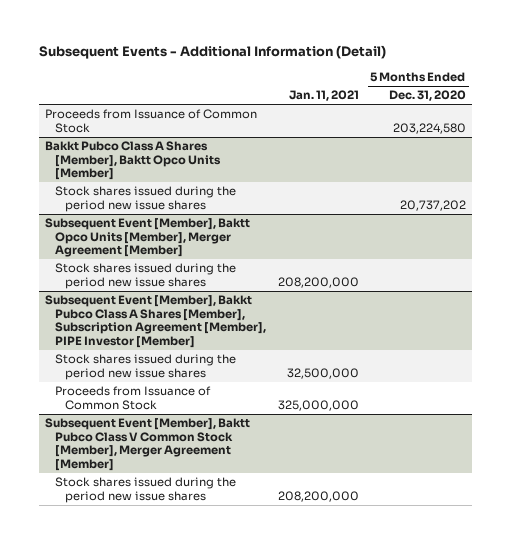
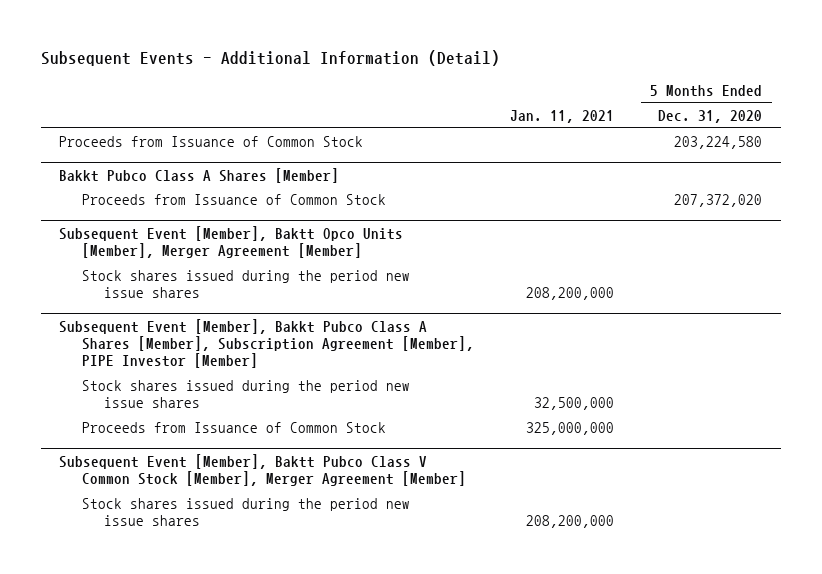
- Bakkt Pubco Class A Shares [Member], Baktt Opco Units [Member]
- Stock shares issued during the period new issue shares | | 20,737,202
+ Bakkt Pubco Class A Shares [Member]
+ Proceeds from Issuance of Common Stock | | 207,372,020

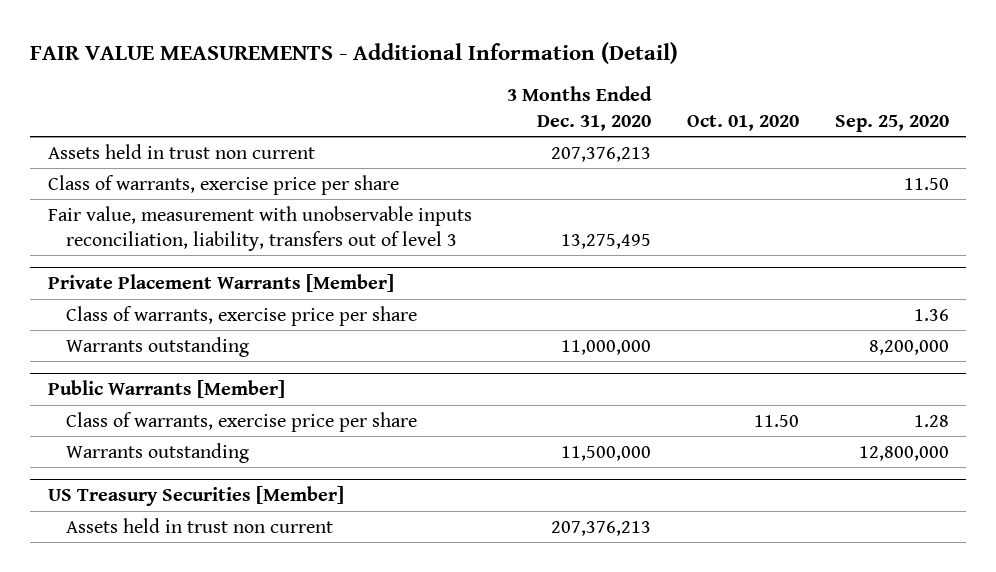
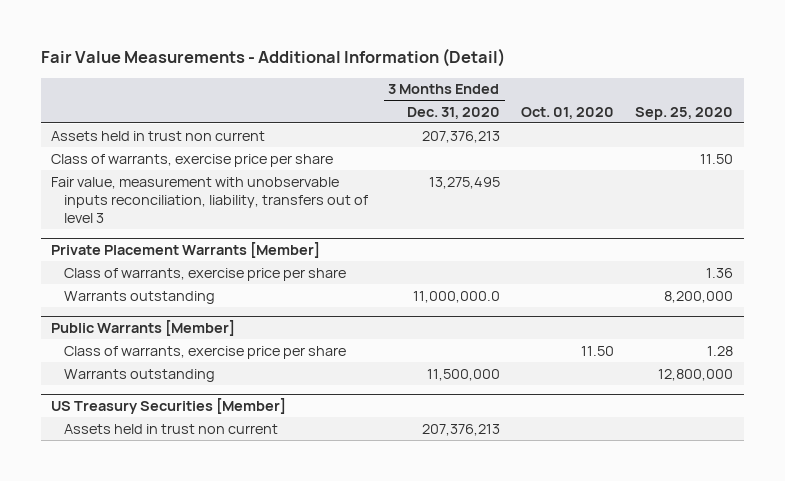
- FAIR VALUE MEASUREMENTS - Additional Information (Detail)
+ Fair Value Measurements - Additional Information (Detail)
@ Private Placement Warrants [Member]
- Warrants outstanding | 11,000,000 | | 8,200,000
+ Warrants outstanding | 11,000,000.0 | | 8,200,000

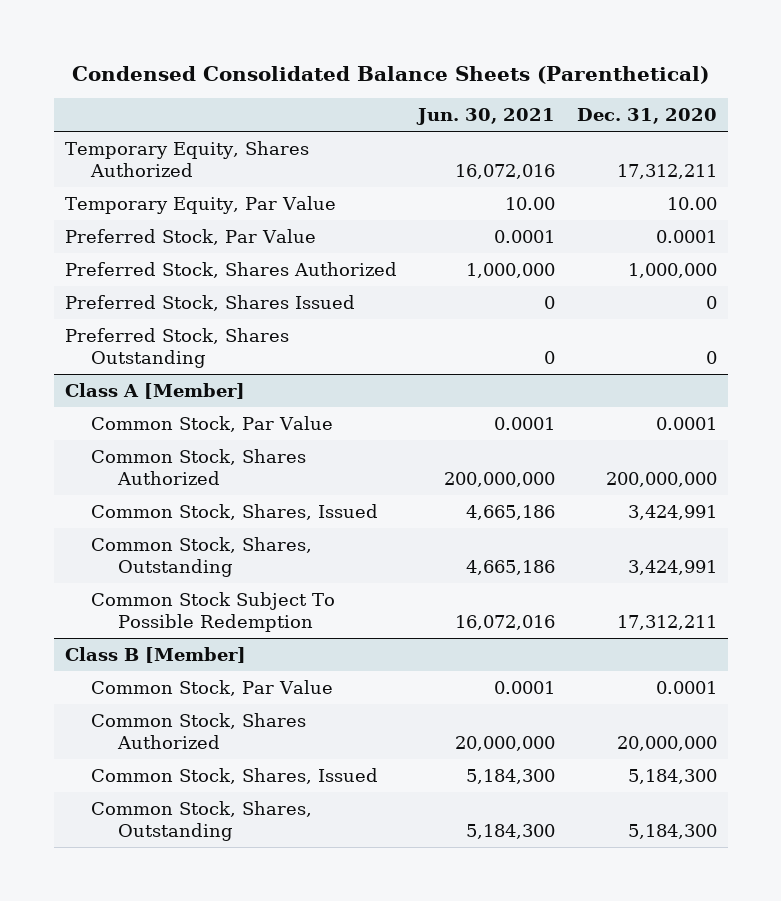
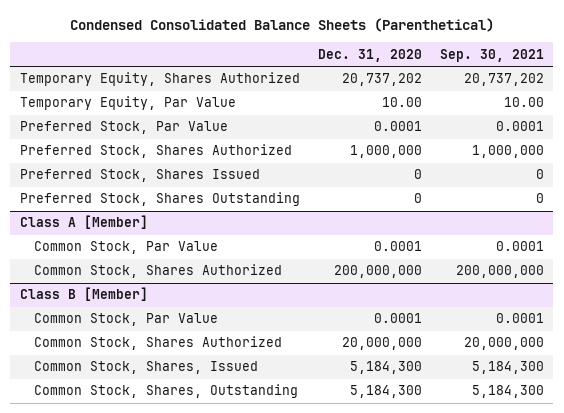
- | Jun. 30, 2021 | Dec. 31, 2020
+ | Dec. 31, 2020 | Sep. 30, 2021
- Temporary Equity, Shares Authorized | 16,072,016 | 17,312,211
+ Temporary Equity, Shares Authorized | 20,737,202 | 20,737,202
@ Class A [Member]
- Common Stock, Shares, Issued | 4,665,186 | 3,424,991
- Common Stock, Shares, Outstanding | 4,665,186 | 3,424,991
- Common Stock Subject To Possible Redemption | 16,072,016 | 17,312,211

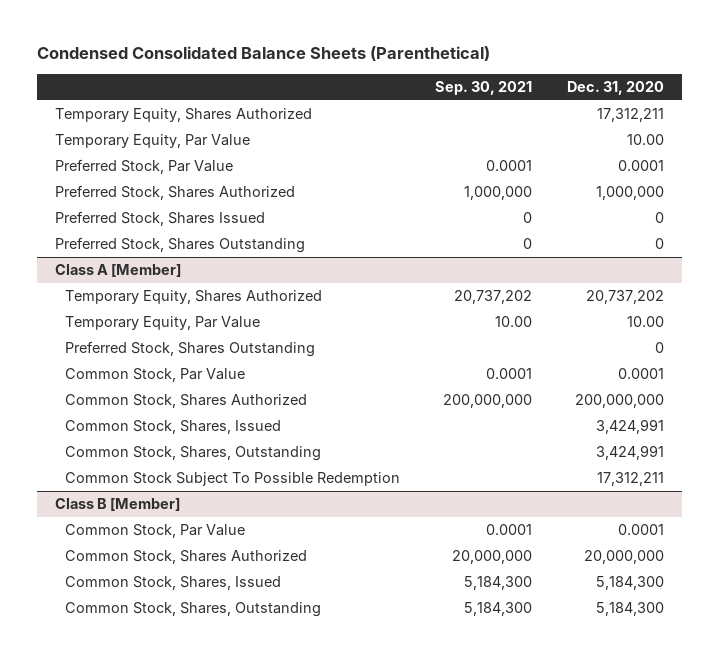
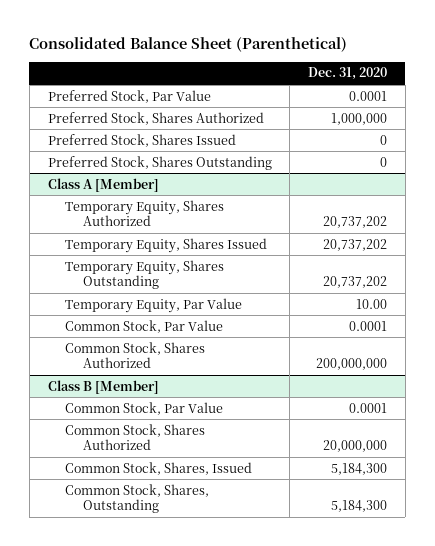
- Condensed Consolidated Balance Sheets (Parenthetical)
+ Consolidated Balance Sheet (Parenthetical)
- | Sep. 30, 2021 | Dec. 31, 2020
+ | Dec. 31, 2020
- Temporary Equity, Shares Authorized | | 17,312,211
- Temporary Equity, Par Value | | 10.00
@ Class A [Member]
+ Temporary Equity, Shares Issued | 20,737,202
+ Temporary Equity, Shares Outstanding | 20,737,202
- Preferred Stock, Shares Outstanding | | 0
- Common Stock, Shares, Issued | | 3,424,991
- Common Stock, Shares, Outstanding | | 3,424,991
- Common Stock Subject To Possible Redemption | | 17,312,211

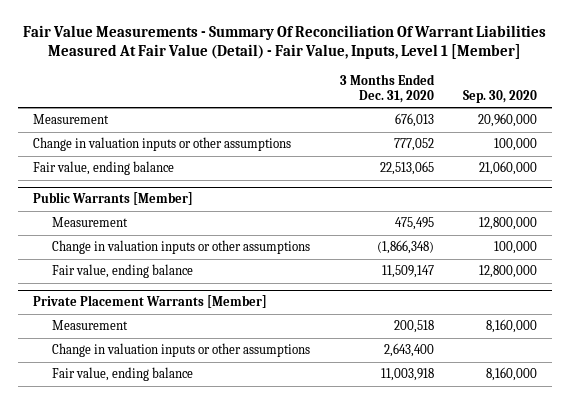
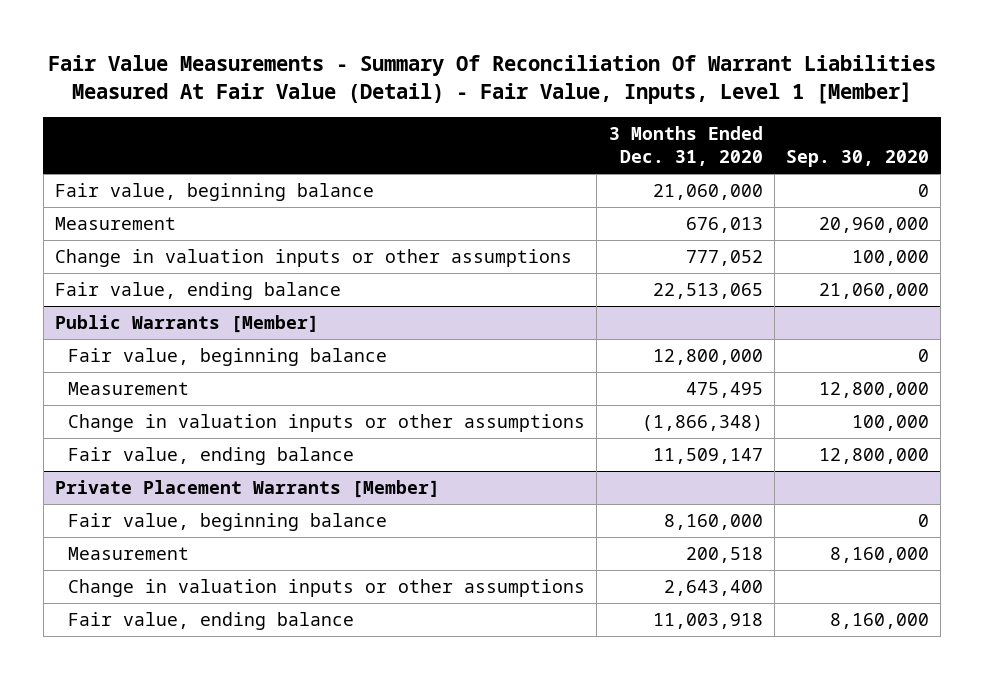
+ Fair value, beginning balance | 21,060,000 | 0
@ Public Warrants [Member]
+ Fair value, beginning balance | 12,800,000 | 0
@ Private Placement Warrants [Member]
+ Fair value, beginning balance | 8,160,000 | 0

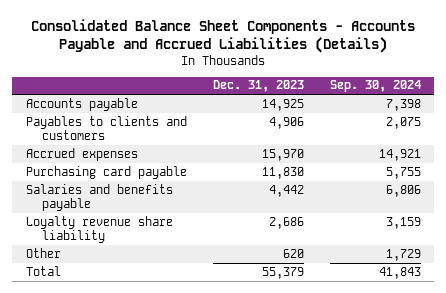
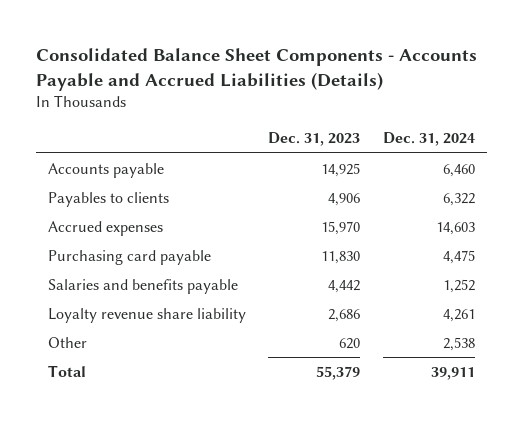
- | Dec. 31, 2023 | Sep. 30, 2024
+ | Dec. 31, 2023 | Dec. 31, 2024
- Payables to clients and customers | 4,906 | 2,075
+ Payables to clients | 4,906 | 6,322

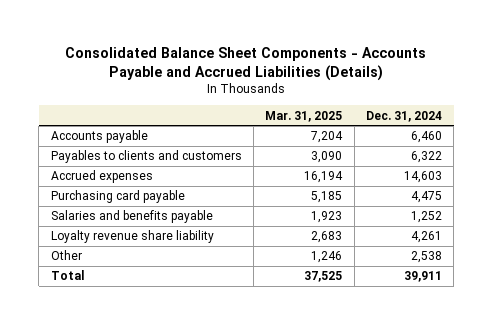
- | Dec. 31, 2023 | Dec. 31, 2024
+ | Mar. 31, 2025 | Dec. 31, 2024
- Payables to clients | 4,906 | 6,322
+ Payables to clients and customers | 3,090 | 6,322

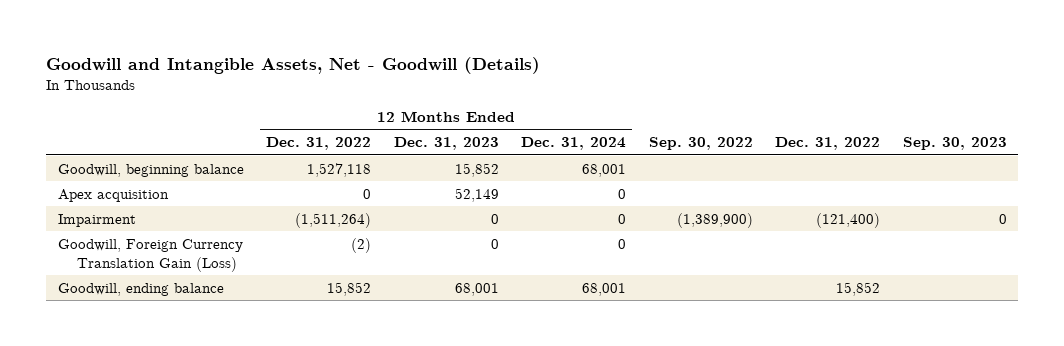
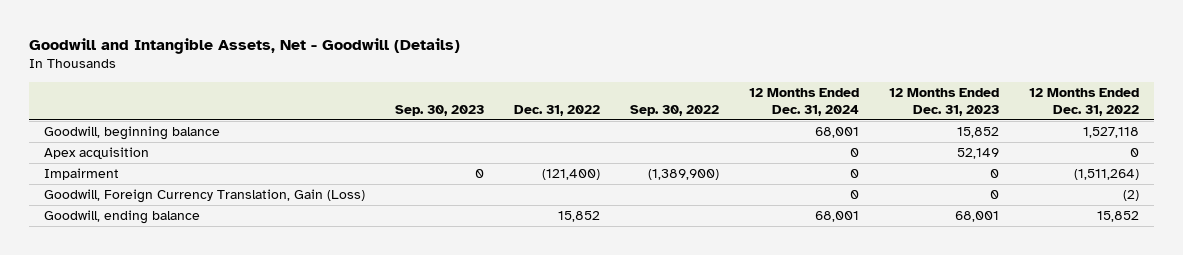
- | 12 Months Ended Dec. 31, 2022 | 12 Months Ended Dec. 31, 2023 | 12 Months Ended Dec. 31, 2024 | Sep. 30, 2022 | Dec. 31, 2022 | Sep. 30, 2023
+ | Sep. 30, 2023 | Dec. 31, 2022 | Sep. 30, 2022 | 12 Months Ended Dec. 31, 2024 | 12 Months Ended Dec. 31, 2023 | 12 Months Ended Dec. 31, 2022
- Goodwill, Foreign Currency Translation Gain (Loss) | (2) | 0 | 0 | | |
+ Goodwill, Foreign Currency Translation, Gain (Loss) | | | | 0 | 0 | (2)

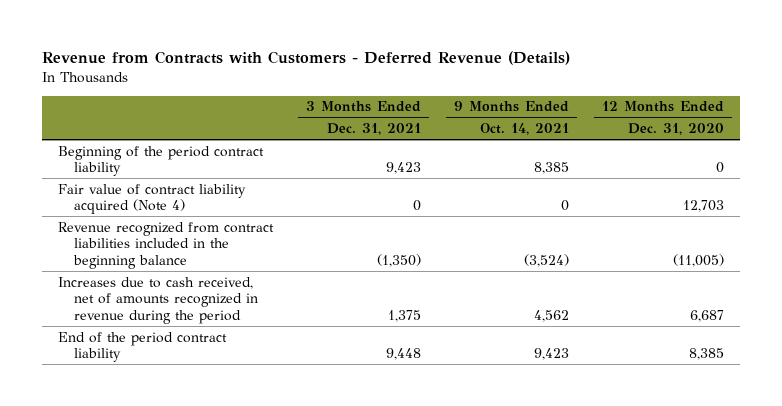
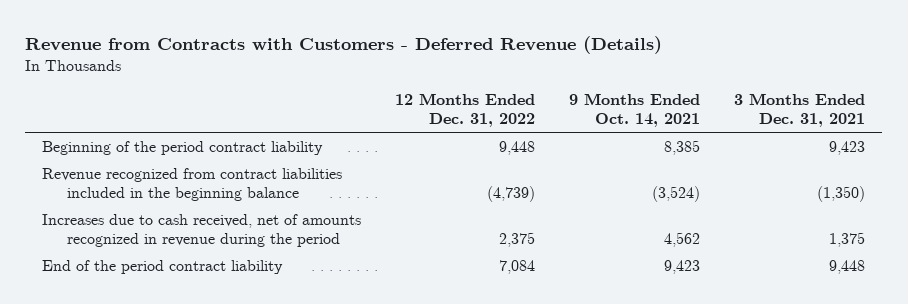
- | 3 Months Ended Dec. 31, 2021 | 9 Months Ended Oct. 14, 2021 | 12 Months Ended Dec. 31, 2020
+ | 12 Months Ended Dec. 31, 2022 | 9 Months Ended Oct. 14, 2021 | 3 Months Ended Dec. 31, 2021
- Fair value of contract liability acquired (Note 4) | 0 | 0 | 12,703

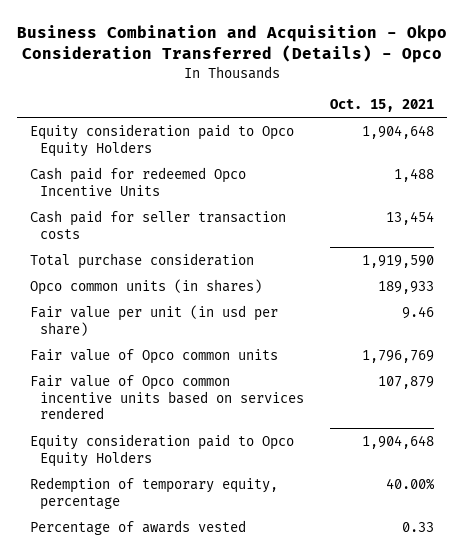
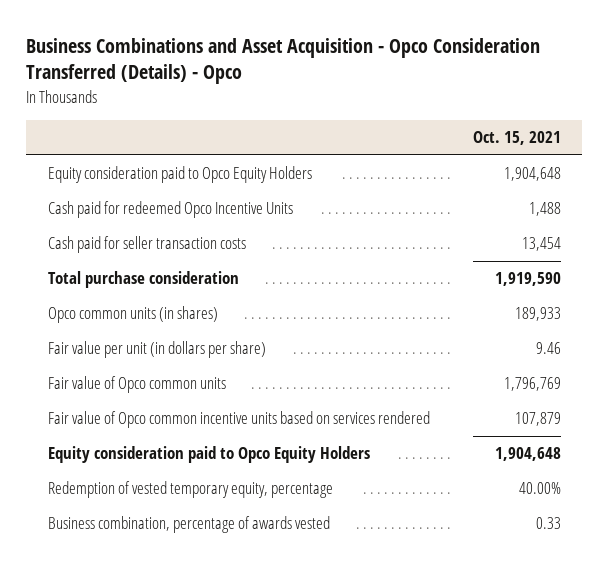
- Business Combination and Acquisition - Okpo Consideration Transferred (Details) - Opco
+ Business Combinations and Asset Acquisition - Opco Consideration Transferred (Details) - Opco
- Fair value per unit (in usd per share) | 9.46
+ Fair value per unit (in dollars per share) | 9.46
- Redemption of temporary equity, percentage | 40.00%
- Percentage of awards vested | 0.33
+ Redemption of vested temporary equity, percentage | 40.00%
+ Business combination, percentage of awards vested | 0.33

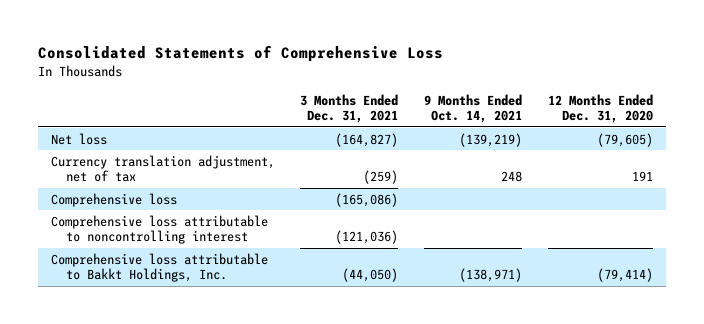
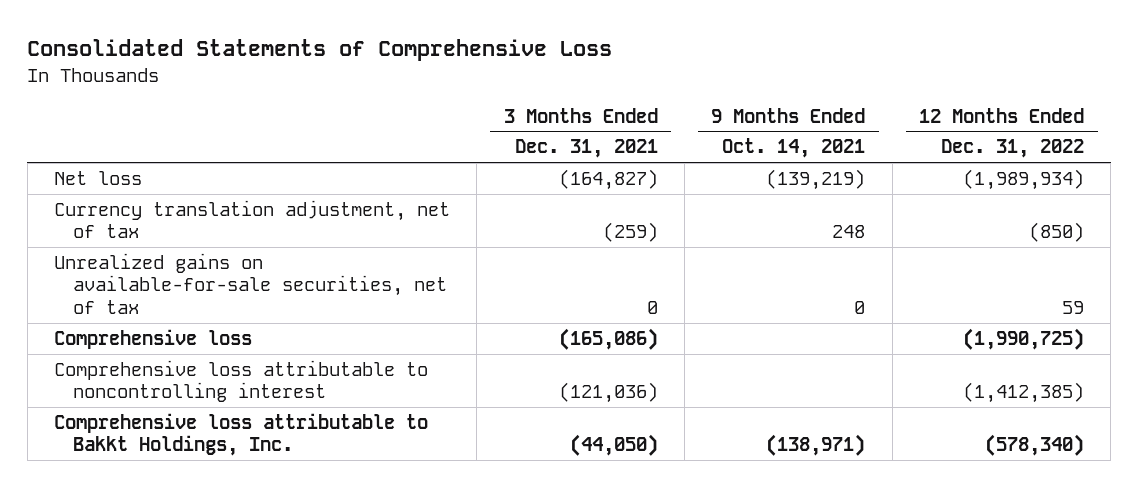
- | 3 Months Ended Dec. 31, 2021 | 9 Months Ended Oct. 14, 2021 | 12 Months Ended Dec. 31, 2020
+ | 3 Months Ended Dec. 31, 2021 | 9 Months Ended Oct. 14, 2021 | 12 Months Ended Dec. 31, 2022
+ Unrealized gains on available-for-sale securities, net of tax | 0 | 0 | 59

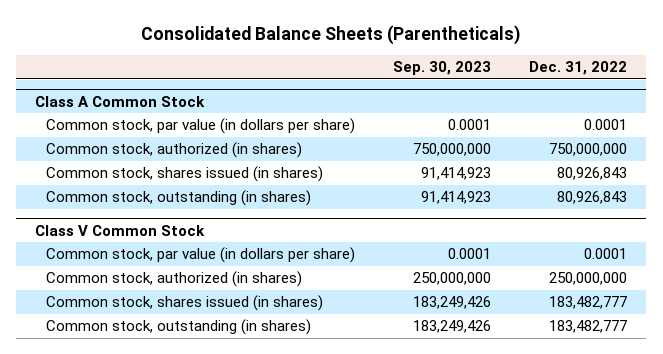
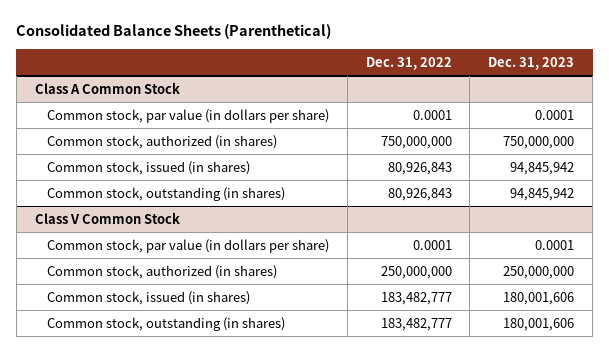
- Consolidated Balance Sheets (Parentheticals)
+ Consolidated Balance Sheets (Parenthetical)
- | Sep. 30, 2023 | Dec. 31, 2022
+ | Dec. 31, 2022 | Dec. 31, 2023
@ Class A Common Stock
- Common stock, shares issued (in shares) | 91,414,923 | 80,926,843
+ Common stock, issued (in shares) | 80,926,843 | 94,845,942
@ Class V Common Stock
- Common stock, shares issued (in shares) | 183,249,426 | 183,482,777
+ Common stock, issued (in shares) | 183,482,777 | 180,001,606

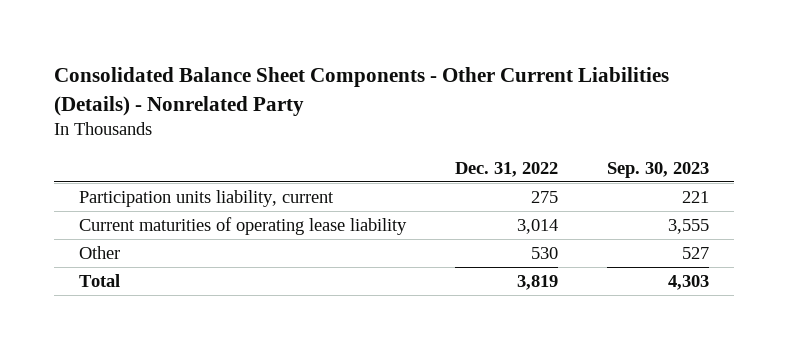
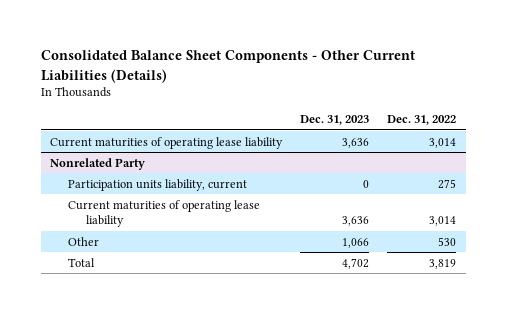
- Consolidated Balance Sheet Components - Other Current Liabilities (Details) - Nonrelated Party
+ Consolidated Balance Sheet Components - Other Current Liabilities (Details)
- | Dec. 31, 2022 | Sep. 30, 2023
+ | Dec. 31, 2023 | Dec. 31, 2022
+ Current maturities of operating lease liability | 3,636 | 3,014
+ Nonrelated Party

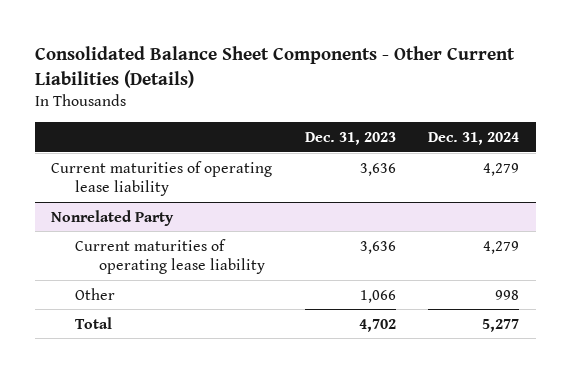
- | Dec. 31, 2023 | Dec. 31, 2022
+ | Dec. 31, 2023 | Dec. 31, 2024
@ Nonrelated Party
- Participation units liability, current | 0 | 275

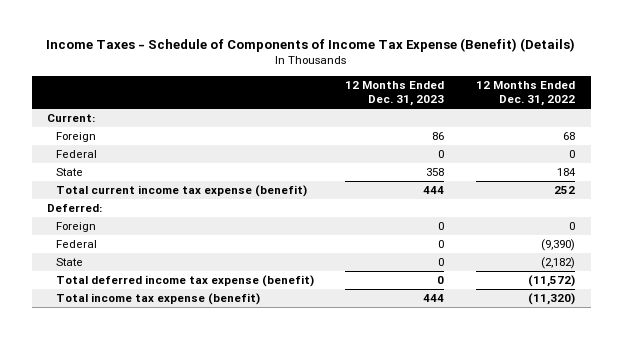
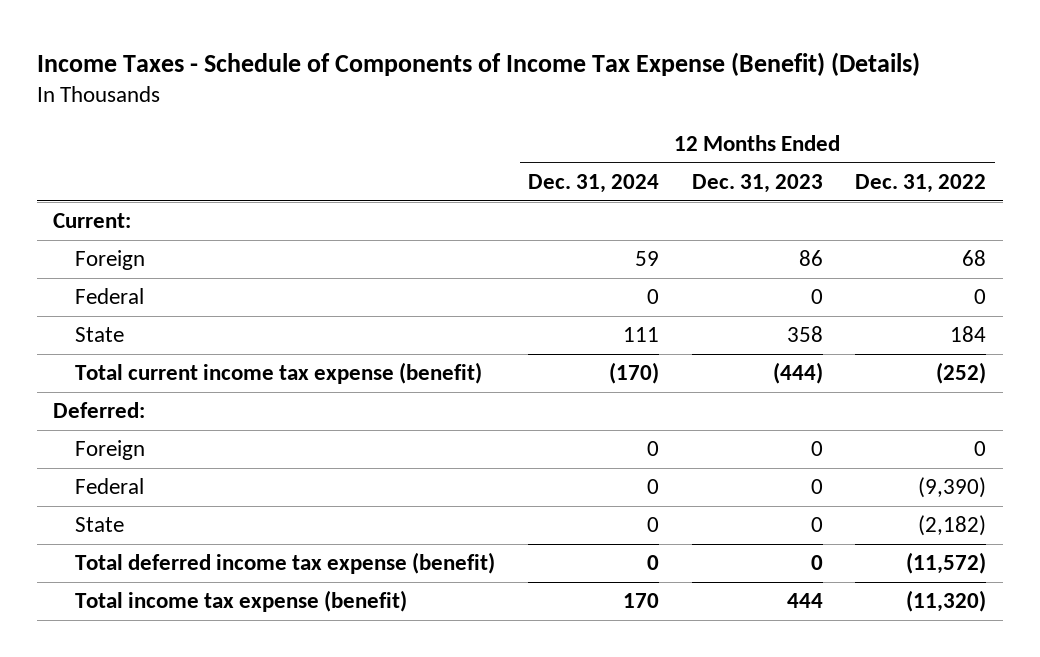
- | 12 Months Ended Dec. 31, 2023 | 12 Months Ended Dec. 31, 2022
+ | 12 Months Ended Dec. 31, 2024 | 12 Months Ended Dec. 31, 2023 | 12 Months Ended Dec. 31, 2022
- Total current income tax expense (benefit) | 444 | 252
+ Total current income tax expense (benefit) | (170) | (444) | (252)

